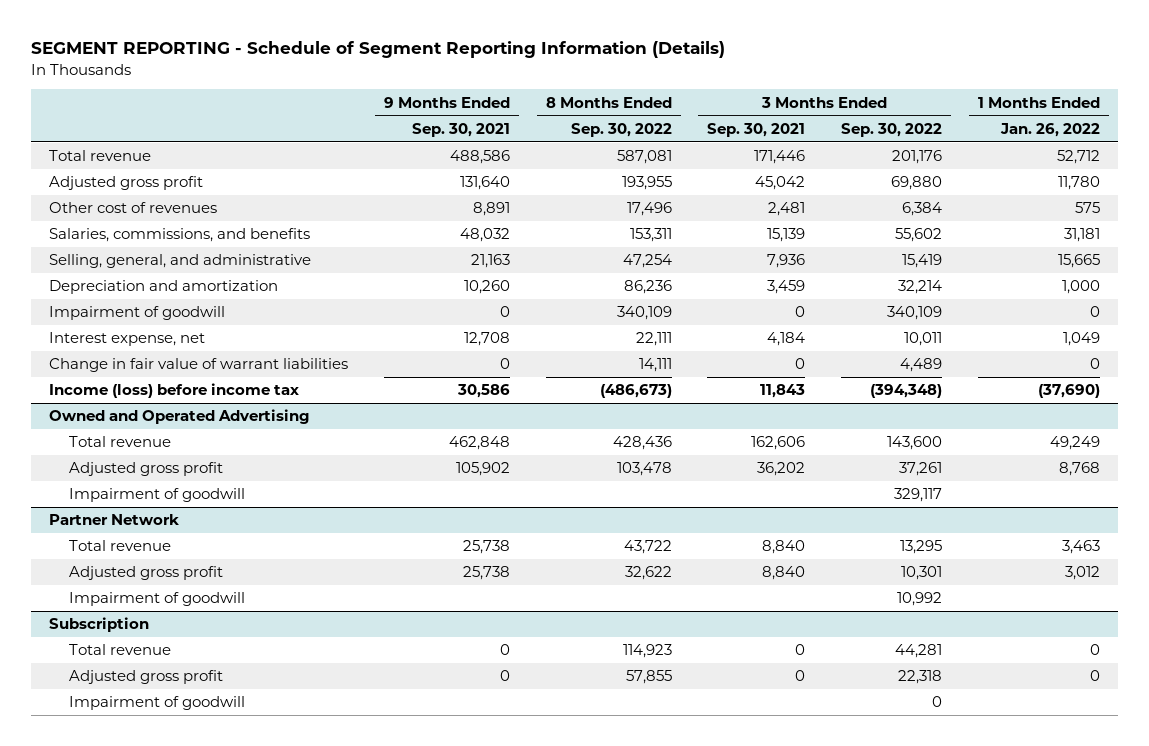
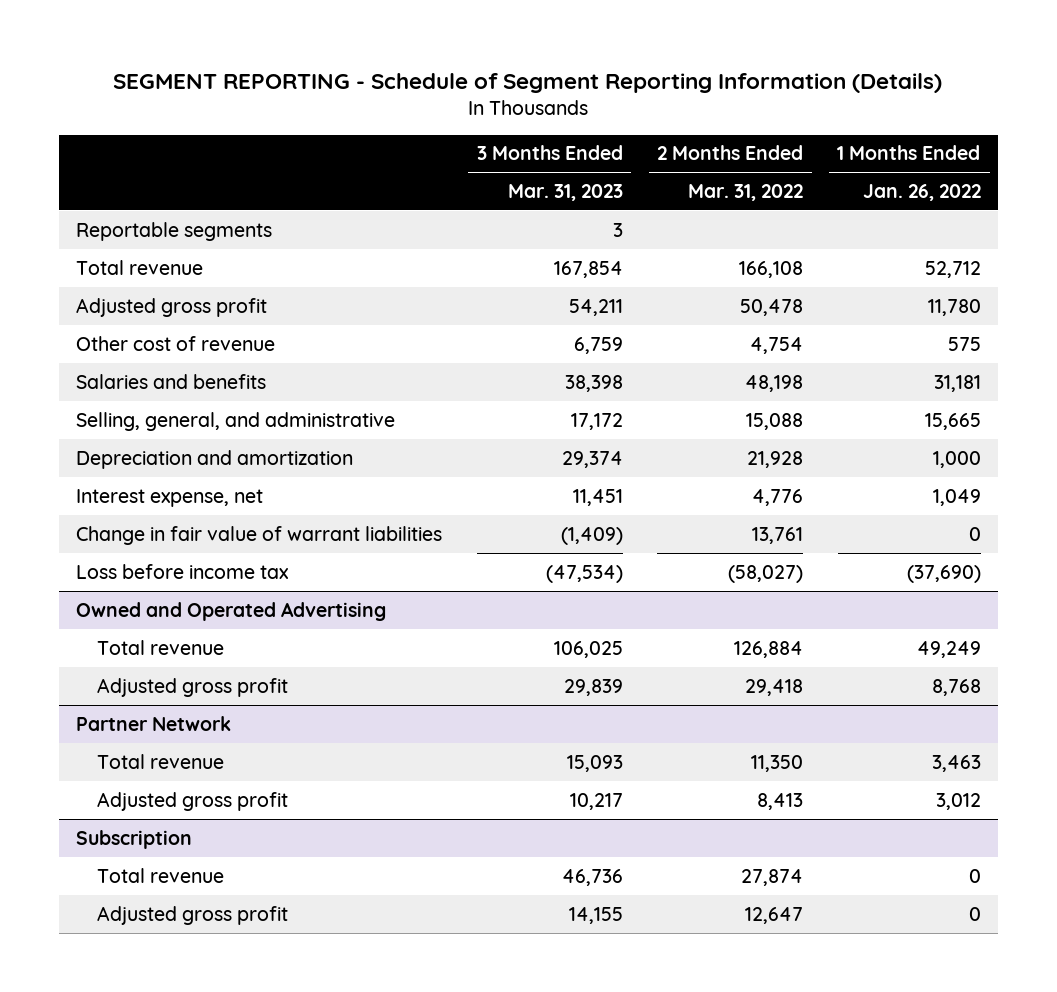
- | 9 Months Ended Sep. 30, 2021 | 8 Months Ended Sep. 30, 2022 | 3 Months Ended Sep. 30, 2021 | 3 Months Ended Sep. 30, 2022 | 1 Months Ended Jan. 26, 2022
+ | 3 Months Ended Mar. 31, 2023 | 2 Months Ended Mar. 31, 2022 | 1 Months Ended Jan. 26, 2022
+ Reportable segments | 3 | |
- Other cost of revenues | 8,891 | 17,496 | 2,481 | 6,384 | 575
- Salaries, commissions, and benefits | 48,032 | 153,311 | 15,139 | 55,602 | 31,181
+ Other cost of revenue | 6,759 | 4,754 | 575
+ Salaries and benefits | 38,398 | 48,198 | 31,181
- Impairment of goodwill | 0 | 340,109 | 0 | 340,109 | 0
- Income (loss) before income tax | 30,586 | (486,673) | 11,843 | (394,348) | (37,690)
+ Loss before income tax | (47,534) | (58,027) | (37,690)
@ Owned and Operated Advertising
- Impairment of goodwill | | | | 329,117 |
@ Partner Network
- Impairment of goodwill | | | | 10,992 |
@ Subscription
- Impairment of goodwill | | | | 0 |

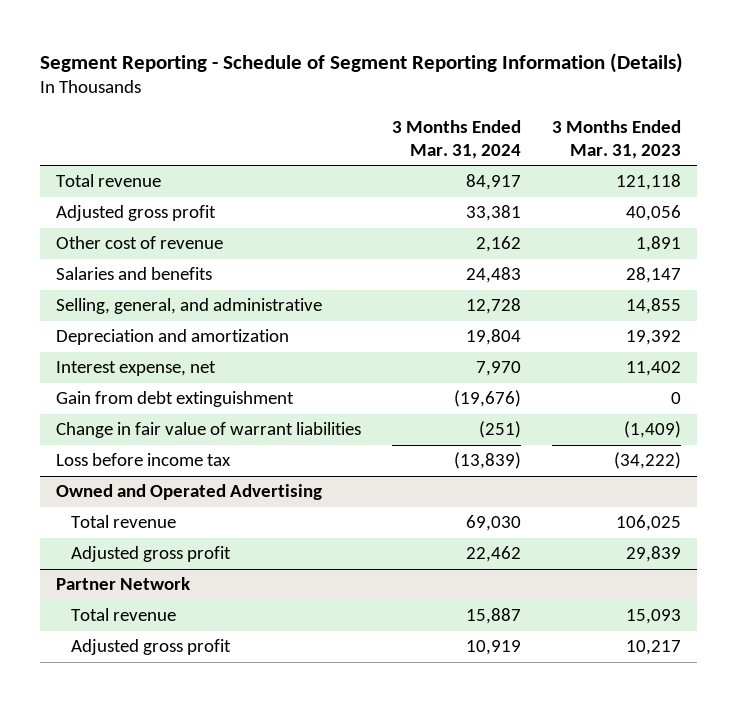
- SEGMENT REPORTING - Schedule of Segment Reporting Information (Details)
+ Segment Reporting - Schedule of Segment Reporting Information (Details)
- | 3 Months Ended Mar. 31, 2023 | 2 Months Ended Mar. 31, 2022 | 1 Months Ended Jan. 26, 2022
+ | 3 Months Ended Mar. 31, 2024 | 3 Months Ended Mar. 31, 2023
- Reportable segments | 3 | |
- Total revenue | 167,854 | 166,108 | 52,712
- Adjusted gross profit | 54,211 | 50,478 | 11,780
- Other cost of revenue | 6,759 | 4,754 | 575
- Salaries and benefits | 38,398 | 48,198 | 31,181
- Selling, general, and administrative | 17,172 | 15,088 | 15,665
- Depreciation and amortization | 29,374 | 21,928 | 1,000
- Interest expense, net | 11,451 | 4,776 | 1,049
+ Total revenue | 84,917 | 121,118
+ Adjusted gross profit | 33,381 | 40,056
+ Other cost of revenue | 2,162 | 1,891
+ Salaries and benefits | 24,483 | 28,147
+ Selling, general, and administrative | 12,728 | 14,855
+ Depreciation and amortization | 19,804 | 19,392
+ Interest expense, net | 7,970 | 11,402
+ Gain from debt extinguishment | (19,676) | 0
- Loss before income tax | (47,534) | (58,027) | (37,690)
+ Loss before income tax | (13,839) | (34,222)
- Subscription
- Total revenue | 46,736 | 27,874 | 0
- Adjusted gross profit | 14,155 | 12,647 | 0

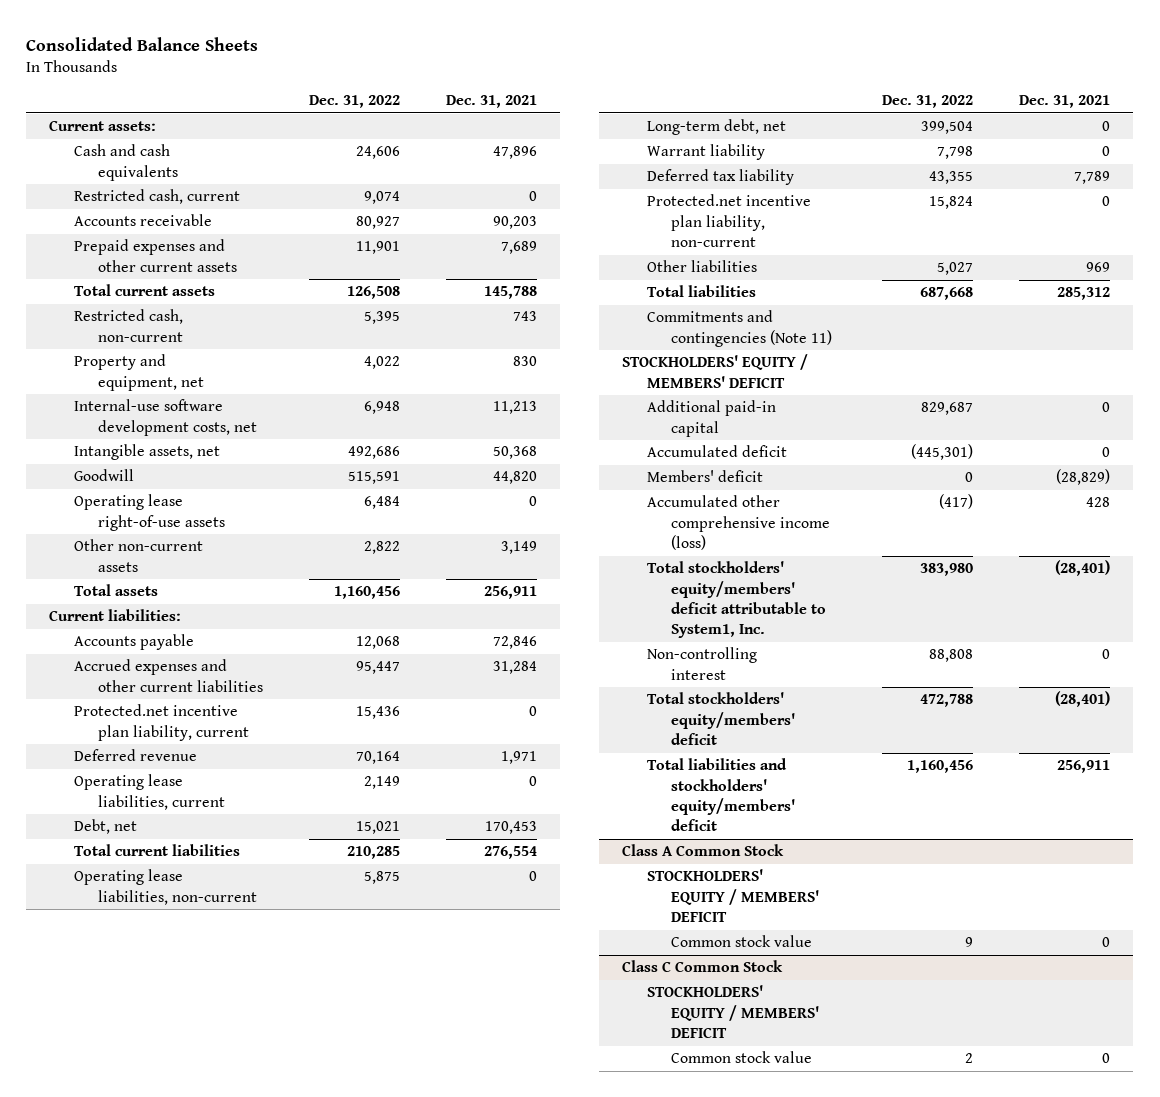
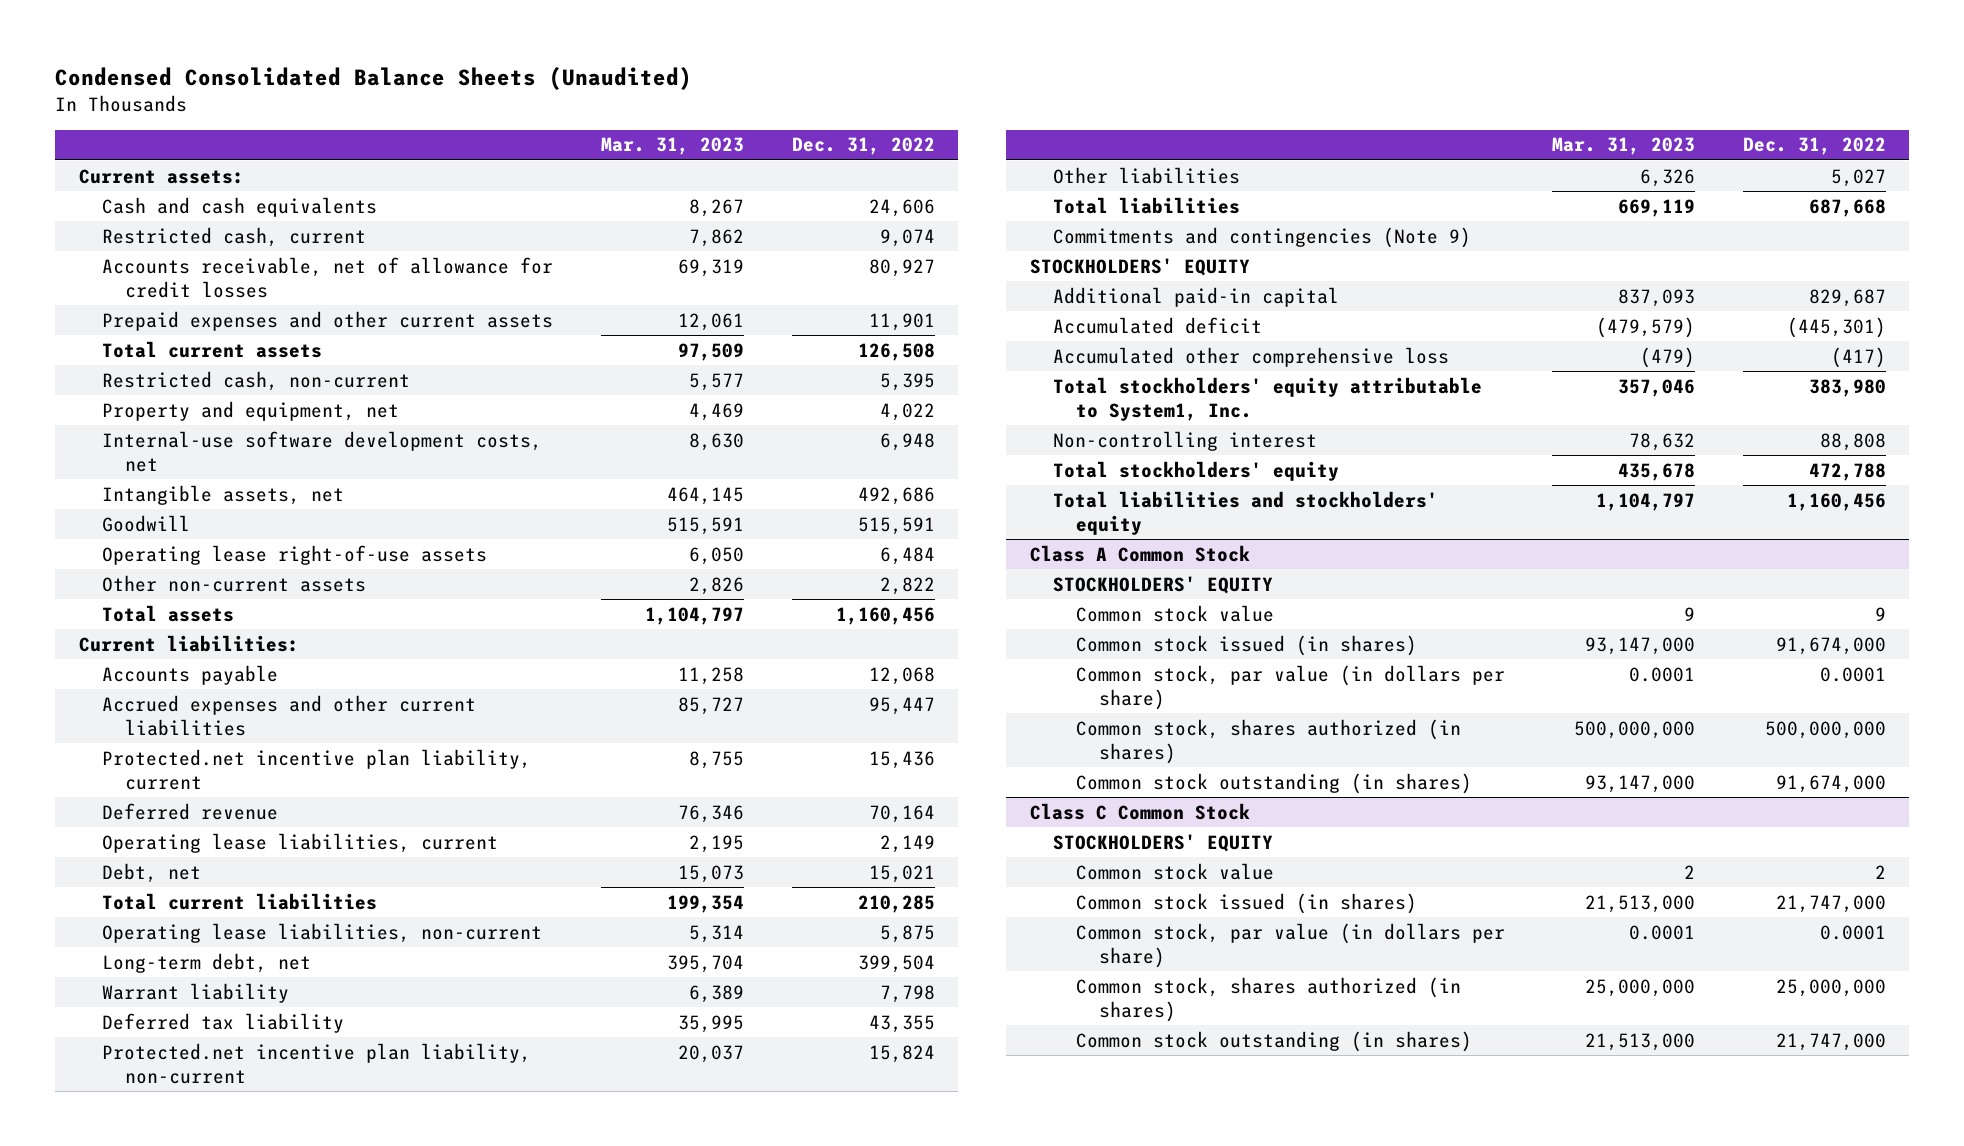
- Consolidated Balance Sheets
+ Condensed Consolidated Balance Sheets (Unaudited)
- | Dec. 31, 2022 | Dec. 31, 2021
+ | Mar. 31, 2023 | Dec. 31, 2022
- Accounts receivable | 80,927 | 90,203
+ Accounts receivable, net of allowance for credit losses | 69,319 | 80,927
- Commitments and contingencies (Note 11)
- STOCKHOLDERS' EQUITY / MEMBERS' DEFICIT
+ Commitments and contingencies (Note 9)
+ STOCKHOLDERS' EQUITY
- Members' deficit | 0 | (28,829)
- Accumulated other comprehensive income (loss) | (417) | 428
- Total stockholders' equity/members' deficit attributable to System1, Inc. | 383,980 | (28,401)
+ Accumulated other comprehensive loss | (479) | (417)
+ Total stockholders' equity attributable to System1, Inc. | 357,046 | 383,980
- Total stockholders' equity/members' deficit | 472,788 | (28,401)
- Total liabilities and stockholders' equity/members' deficit | 1,160,456 | 256,911
+ Total stockholders' equity | 435,678 | 472,788
+ Total liabilities and stockholders' equity | 1,104,797 | 1,160,456
@ Class A Common Stock
- STOCKHOLDERS' EQUITY / MEMBERS' DEFICIT
+ STOCKHOLDERS' EQUITY
+ Common stock issued (in shares) | 93,147,000 | 91,674,000
+ Common stock, par value (in dollars per share) | 0.0001 | 0.0001
+ Common stock, shares authorized (in shares) | 500,000,000 | 500,000,000
+ Common stock outstanding (in shares) | 93,147,000 | 91,674,000
@ Class C Common Stock
- STOCKHOLDERS' EQUITY / MEMBERS' DEFICIT
+ STOCKHOLDERS' EQUITY
+ Common stock issued (in shares) | 21,513,000 | 21,747,000
+ Common stock, par value (in dollars per share) | 0.0001 | 0.0001
+ Common stock, shares authorized (in shares) | 25,000,000 | 25,000,000
+ Common stock outstanding (in shares) | 21,513,000 | 21,747,000

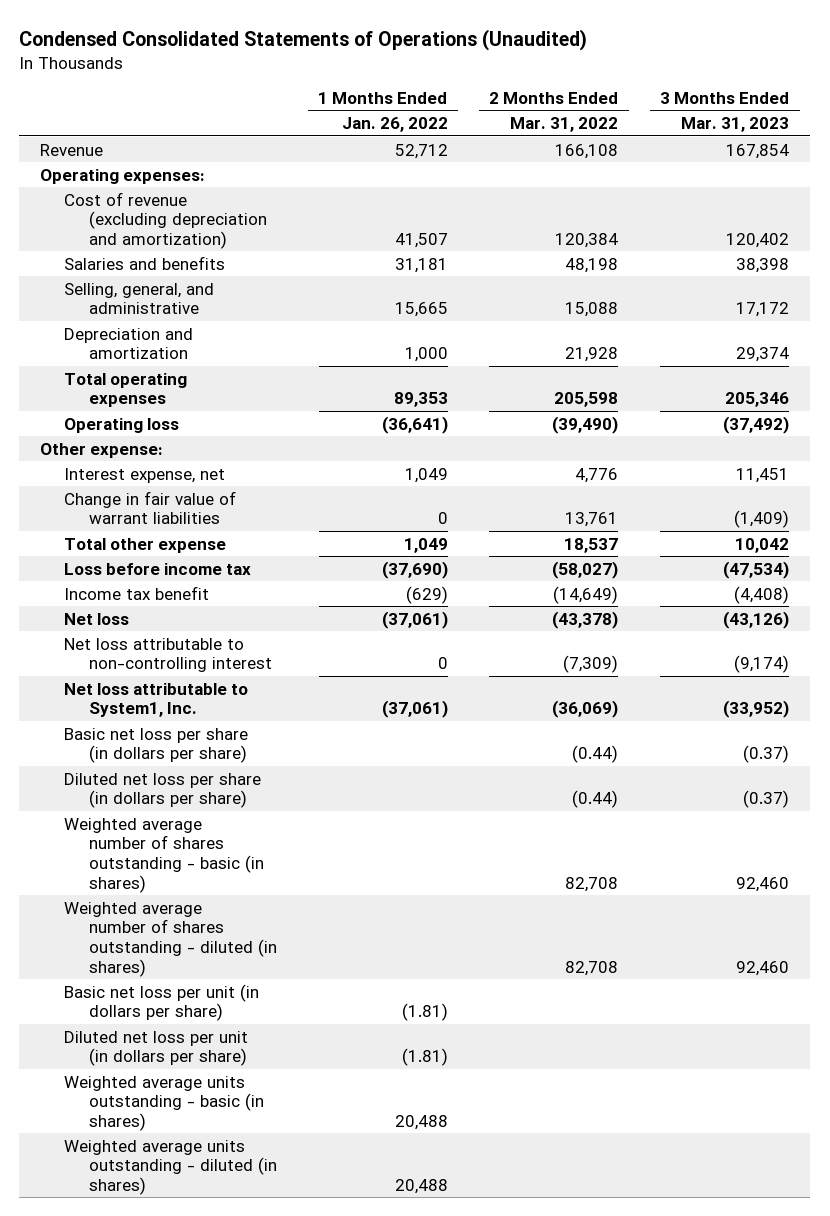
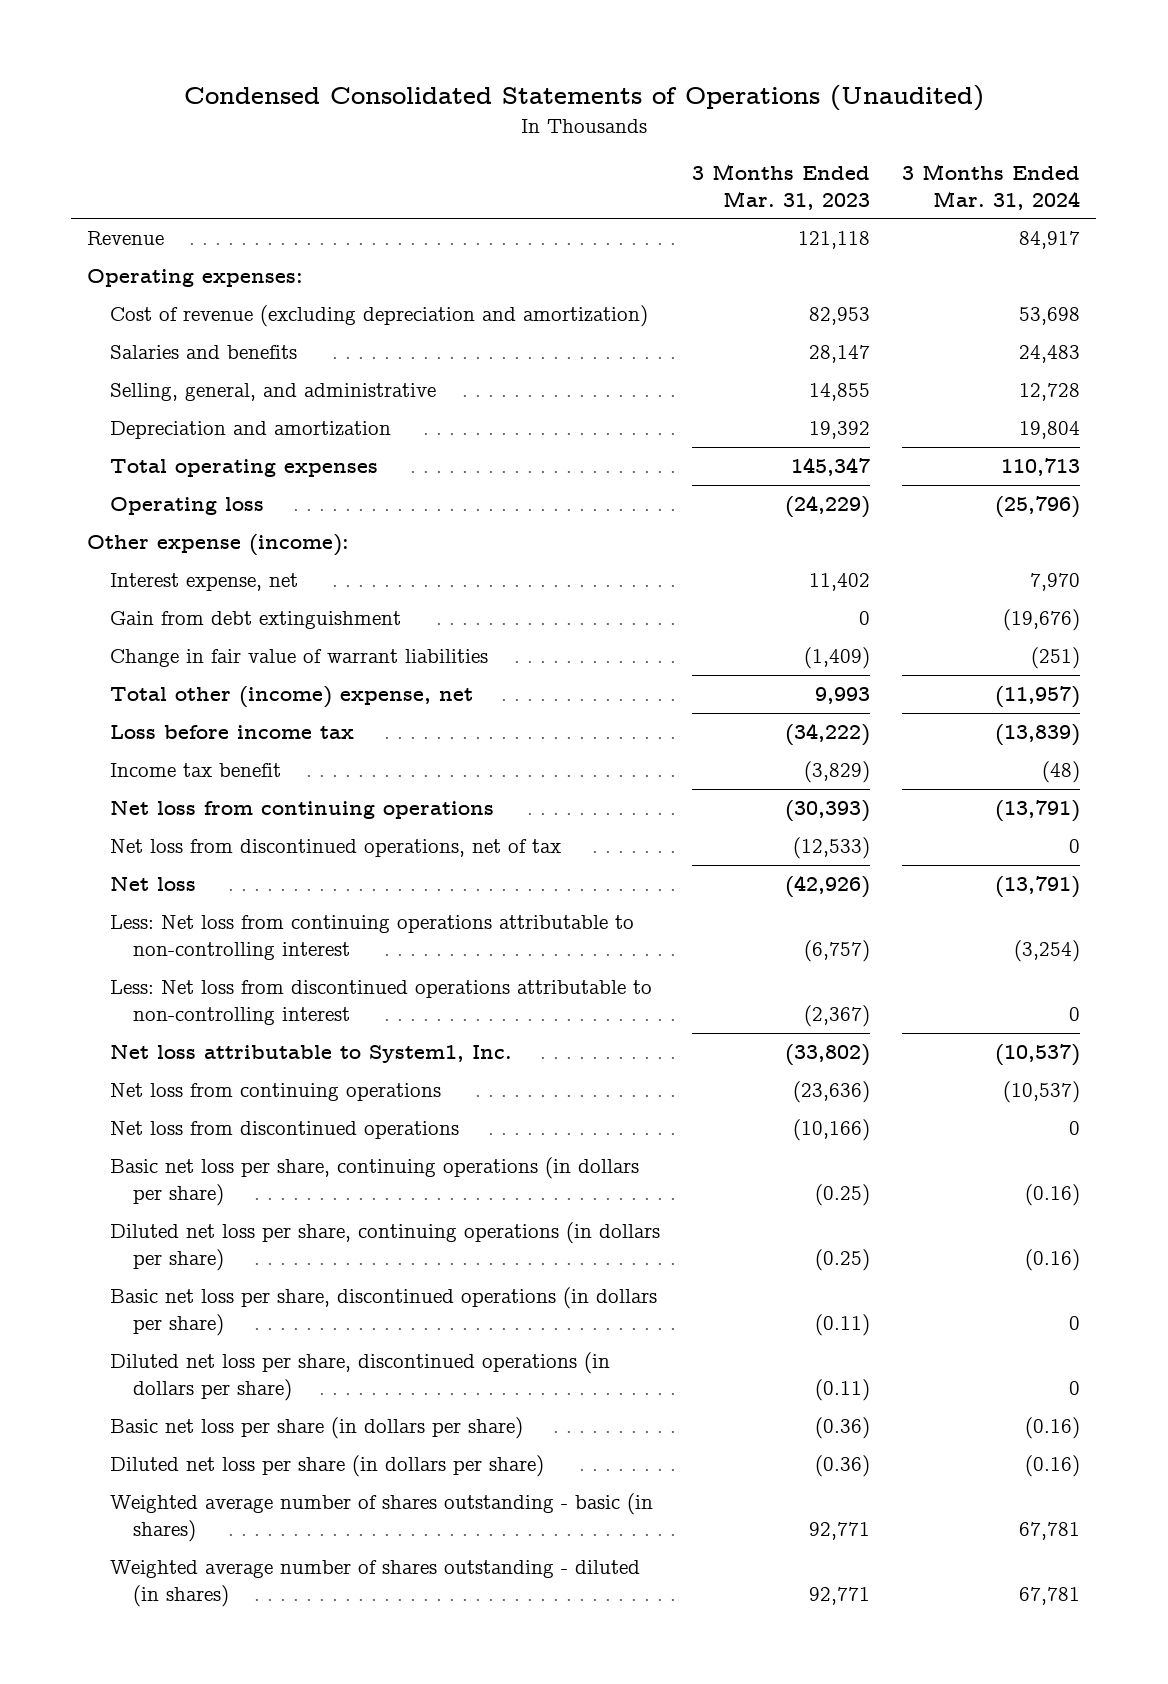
- | 1 Months Ended Jan. 26, 2022 | 2 Months Ended Mar. 31, 2022 | 3 Months Ended Mar. 31, 2023
+ | 3 Months Ended Mar. 31, 2023 | 3 Months Ended Mar. 31, 2024
- Revenue | 52,712 | 166,108 | 167,854
+ Revenue | 121,118 | 84,917
- Cost of revenue (excluding depreciation and amortization) | 41,507 | 120,384 | 120,402
- Salaries and benefits | 31,181 | 48,198 | 38,398
- Selling, general, and administrative | 15,665 | 15,088 | 17,172
- Depreciation and amortization | 1,000 | 21,928 | 29,374
- Total operating expenses | 89,353 | 205,598 | 205,346
- Operating loss | (36,641) | (39,490) | (37,492)
- Other expense:
- Interest expense, net | 1,049 | 4,776 | 11,451
+ Cost of revenue (excluding depreciation and amortization) | 82,953 | 53,698
+ Salaries and benefits | 28,147 | 24,483
+ Selling, general, and administrative | 14,855 | 12,728
+ Depreciation and amortization | 19,392 | 19,804
+ Total operating expenses | 145,347 | 110,713
+ Operating loss | (24,229) | (25,796)
+ Other expense (income):
+ Interest expense, net | 11,402 | 7,970
+ Gain from debt extinguishment | 0 | (19,676)
- Total other expense | 1,049 | 18,537 | 10,042
- Loss before income tax | (37,690) | (58,027) | (47,534)
- Income tax benefit | (629) | (14,649) | (4,408)
- Net loss | (37,061) | (43,378) | (43,126)
- Net loss attributable to non-controlling interest | 0 | (7,309) | (9,174)
- Net loss attributable to System1, Inc. | (37,061) | (36,069) | (33,952)
- Basic net loss per share (in dollars per share) | | (0.44) | (0.37)
- Diluted net loss per share (in dollars per share) | | (0.44) | (0.37)
- Weighted average number of shares outstanding - basic (in shares) | | 82,708 | 92,460
- Weighted average number of shares outstanding - diluted (in shares) | | 82,708 | 92,460
- Basic net loss per unit (in dollars per share) | (1.81) | |
- Diluted net loss per unit (in dollars per share) | (1.81) | |
- Weighted average units outstanding - basic (in shares) | 20,488 | |
- Weighted average units outstanding - diluted (in shares) | 20,488 | |
+ Total other (income) expense, net | 9,993 | (11,957)
+ Loss before income tax | (34,222) | (13,839)
+ Income tax benefit | (3,829) | (48)
+ Net loss from continuing operations | (30,393) | (13,791)
+ Net loss from discontinued operations, net of tax | (12,533) | 0
+ Net loss | (42,926) | (13,791)
+ Less: Net loss from continuing operations attributable to non-controlling interest | (6,757) | (3,254)
+ Less: Net loss from discontinued operations attributable to non-controlling interest | (2,367) | 0
+ Net loss attributable to System1, Inc. | (33,802) | (10,537)
+ Net loss from continuing operations | (23,636) | (10,537)
+ Net loss from discontinued operations | (10,166) | 0
+ Basic net loss per share, continuing operations (in dollars per share) | (0.25) | (0.16)
+ Diluted net loss per share, continuing operations (in dollars per share) | (0.25) | (0.16)
+ Basic net loss per share, discontinued operations (in dollars per share) | (0.11) | 0
+ Diluted net loss per share, discontinued operations (in dollars per share) | (0.11) | 0
+ Basic net loss per share (in dollars per share) | (0.36) | (0.16)
+ Diluted net loss per share (in dollars per share) | (0.36) | (0.16)
+ Weighted average number of shares outstanding - basic (in shares) | 92,771 | 67,781
+ Weighted average number of shares outstanding - diluted (in shares) | 92,771 | 67,781

